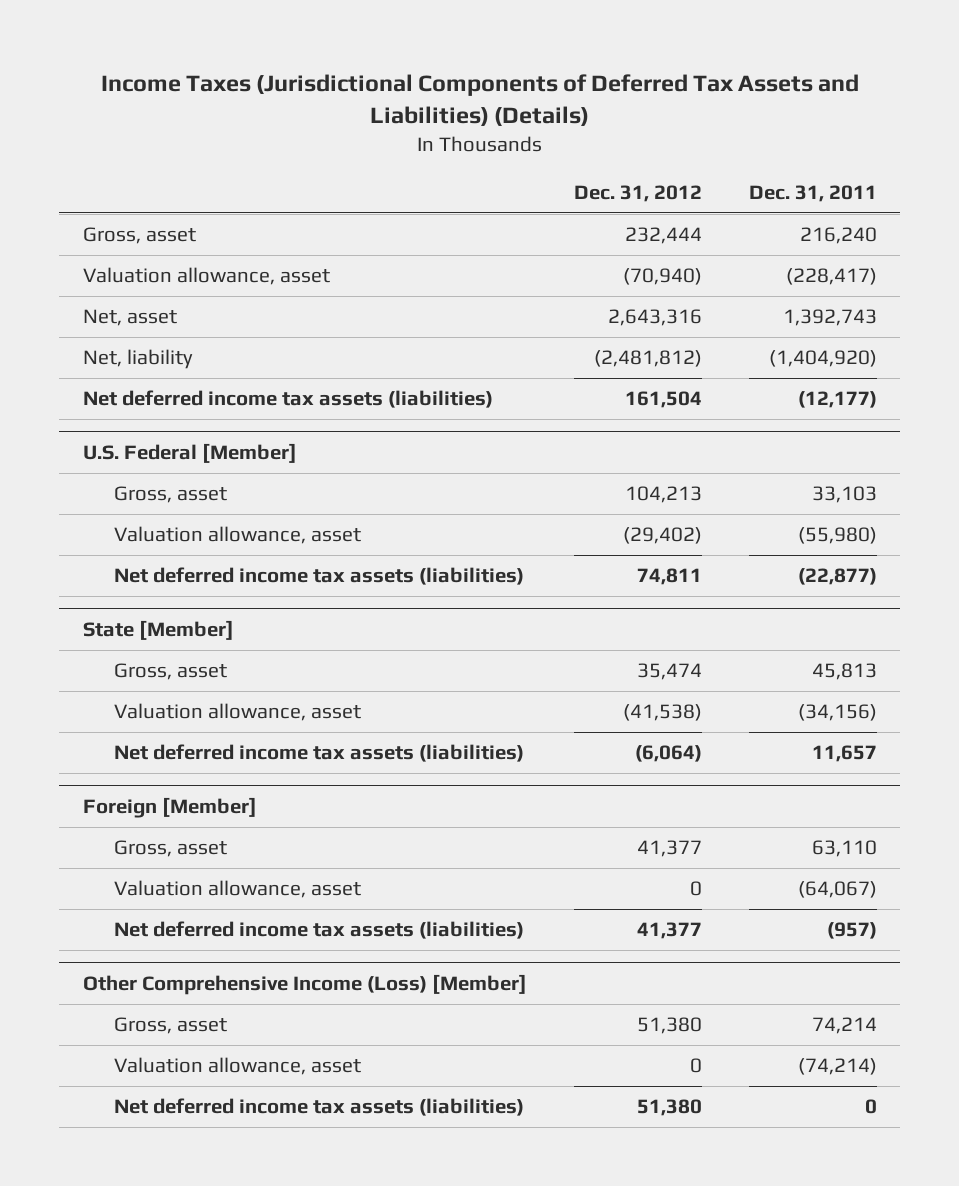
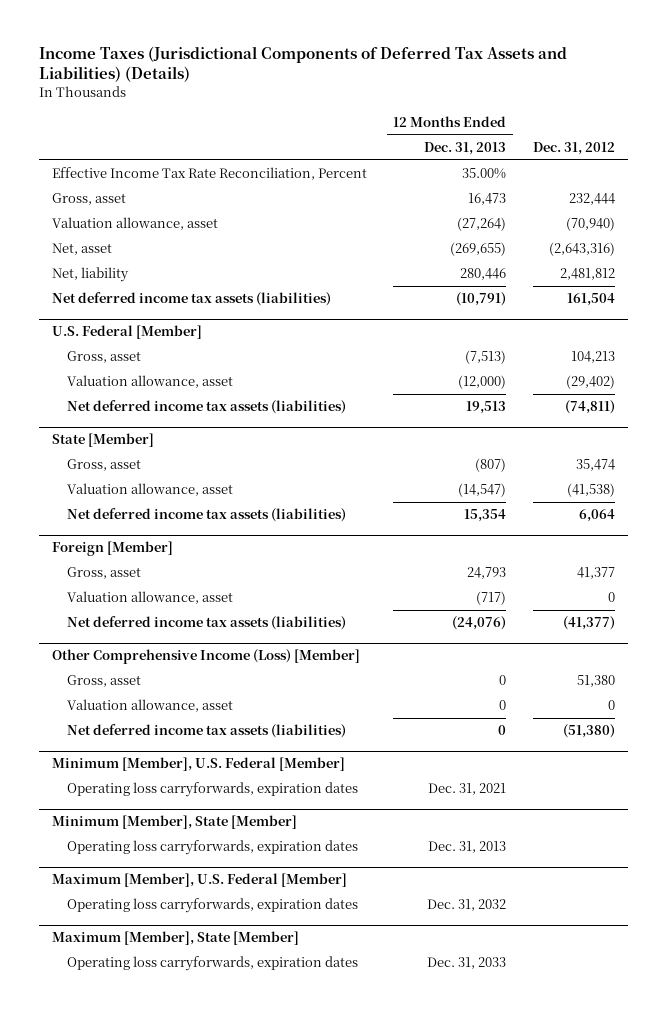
- | Dec. 31, 2012 | Dec. 31, 2011
+ | 12 Months Ended Dec. 31, 2013 | Dec. 31, 2012
+ Effective Income Tax Rate Reconciliation, Percent | 35.00% |
- Net, asset | 2,643,316 | 1,392,743
- Net, liability | (2,481,812) | (1,404,920)
+ Net, asset | (269,655) | (2,643,316)
+ Net, liability | 280,446 | 2,481,812
@ U.S. Federal [Member]
- Net deferred income tax assets (liabilities) | 74,811 | (22,877)
+ Net deferred income tax assets (liabilities) | 19,513 | (74,811)
@ State [Member]
- Net deferred income tax assets (liabilities) | (6,064) | 11,657
+ Net deferred income tax assets (liabilities) | 15,354 | 6,064
@ Foreign [Member]
- Net deferred income tax assets (liabilities) | 41,377 | (957)
+ Net deferred income tax assets (liabilities) | (24,076) | (41,377)
@ Other Comprehensive Income (Loss) [Member]
- Net deferred income tax assets (liabilities) | 51,380 | 0
+ Net deferred income tax assets (liabilities) | 0 | (51,380)
+ Minimum [Member], U.S. Federal [Member]
+ Operating loss carryforwards, expiration dates | Dec. 31, 2021 |
+ Minimum [Member], State [Member]
+ Operating loss carryforwards, expiration dates | Dec. 31, 2013 |
+ Maximum [Member], U.S. Federal [Member]
+ Operating loss carryforwards, expiration dates | Dec. 31, 2032 |
+ Maximum [Member], State [Member]
+ Operating loss carryforwards, expiration dates | Dec. 31, 2033 |

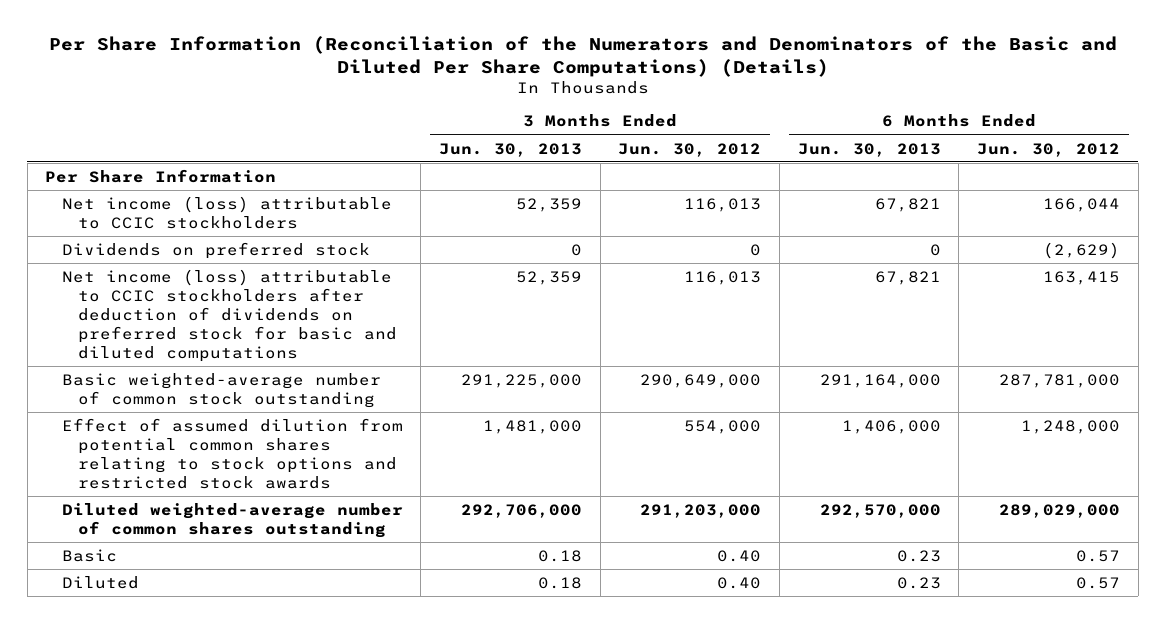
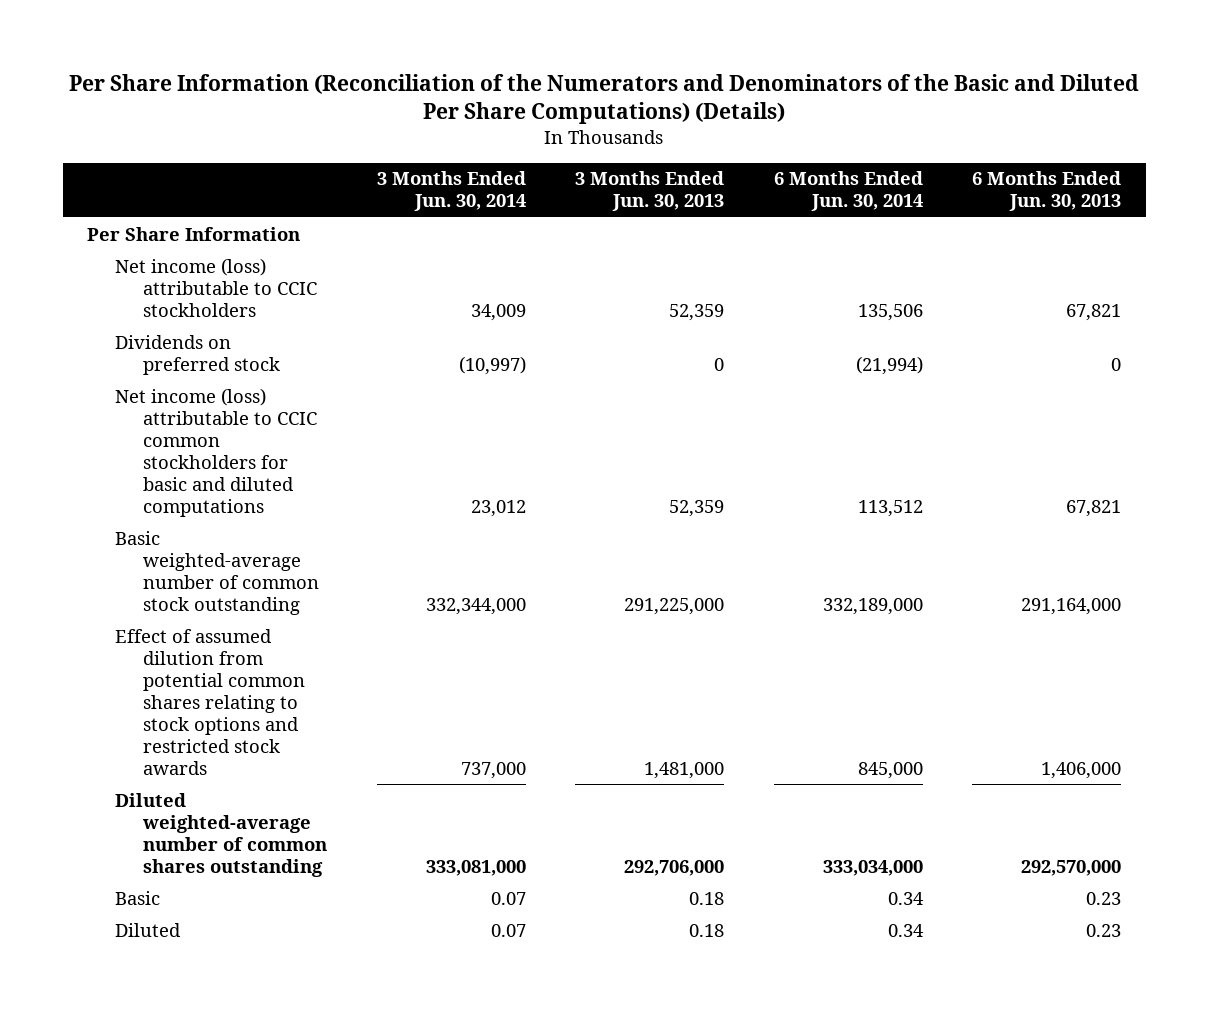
- | 3 Months Ended Jun. 30, 2013 | 3 Months Ended Jun. 30, 2012 | 6 Months Ended Jun. 30, 2013 | 6 Months Ended Jun. 30, 2012
+ | 3 Months Ended Jun. 30, 2014 | 3 Months Ended Jun. 30, 2013 | 6 Months Ended Jun. 30, 2014 | 6 Months Ended Jun. 30, 2013
- Net income (loss) attributable to CCIC stockholders after deduction of dividends on preferred stock for basic and diluted computations | 52,359 | 116,013 | 67,821 | 163,415
+ Net income (loss) attributable to CCIC common stockholders for basic and diluted computations | 23,012 | 52,359 | 113,512 | 67,821

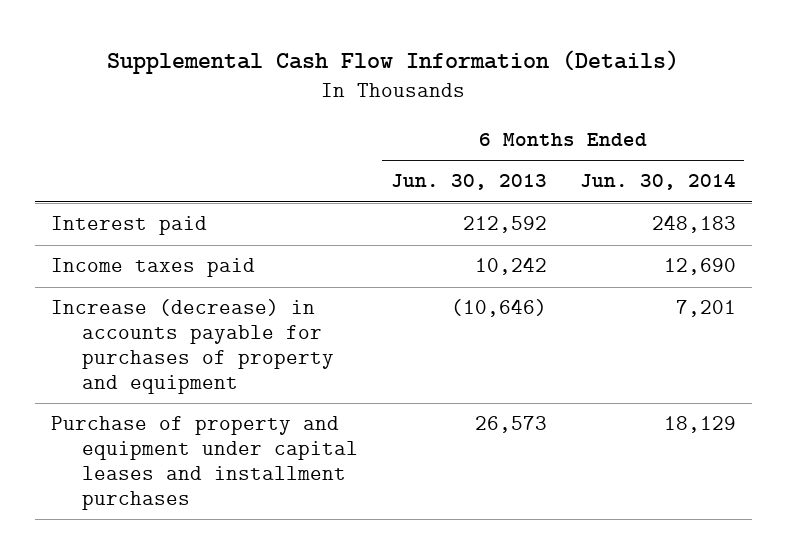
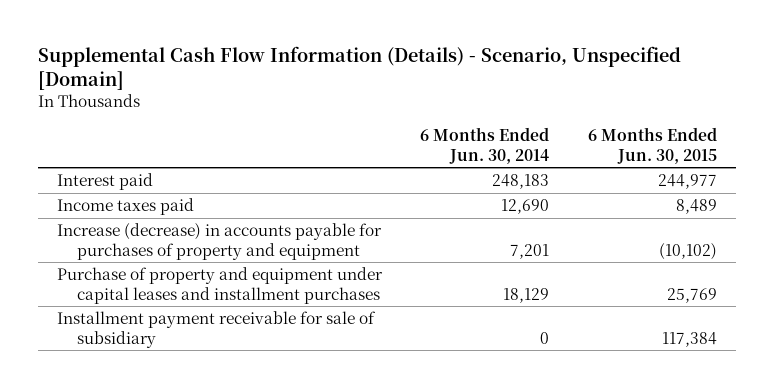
- Supplemental Cash Flow Information (Details)
+ Supplemental Cash Flow Information (Details) - Scenario, Unspecified [Domain]
- | 6 Months Ended Jun. 30, 2013 | 6 Months Ended Jun. 30, 2014
+ | 6 Months Ended Jun. 30, 2014 | 6 Months Ended Jun. 30, 2015
+ Installment payment receivable for sale of subsidiary | 0 | 117,384

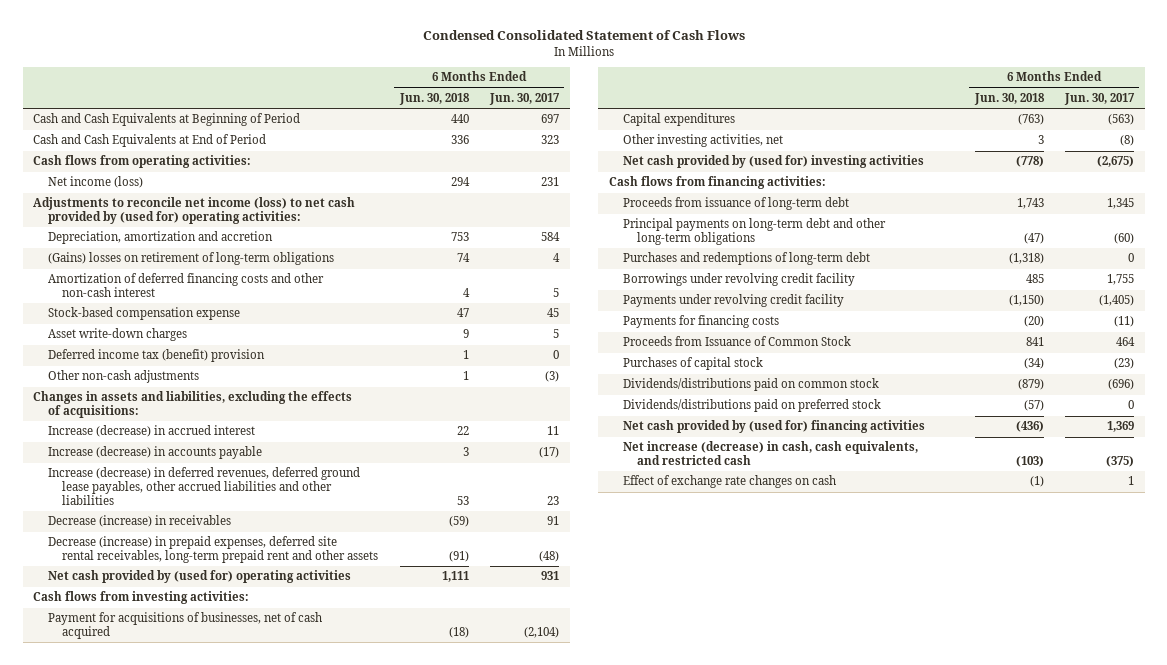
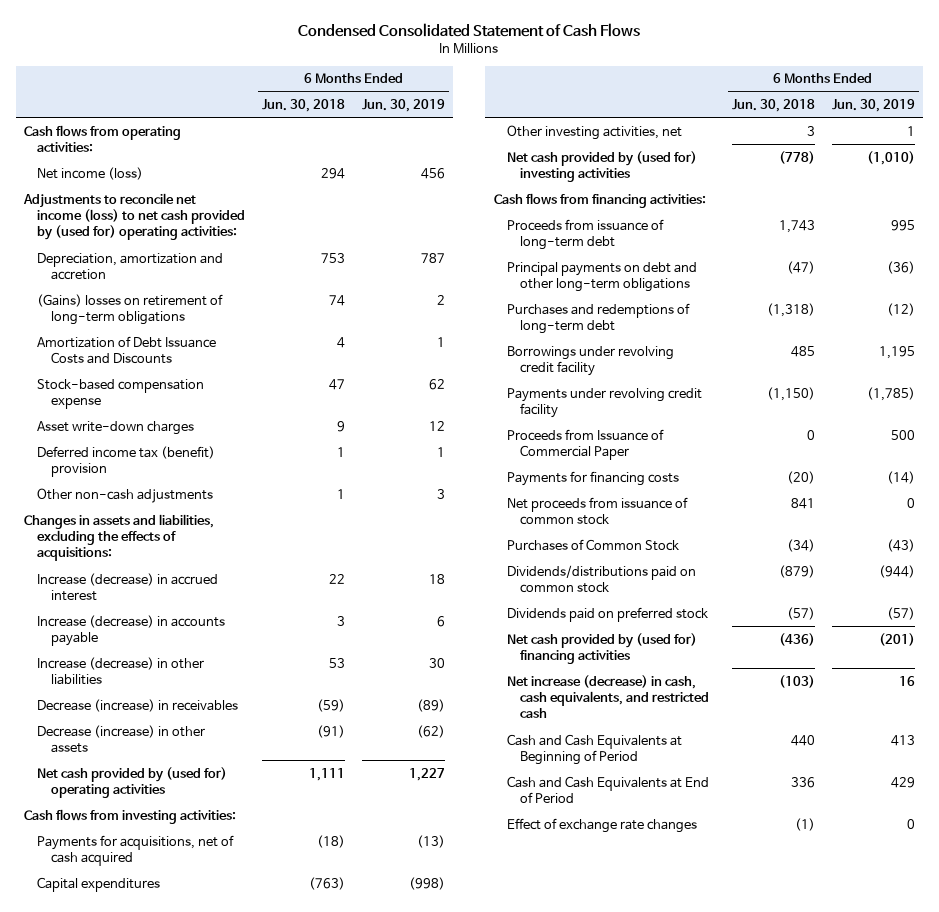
- | 6 Months Ended Jun. 30, 2018 | 6 Months Ended Jun. 30, 2017
+ | 6 Months Ended Jun. 30, 2018 | 6 Months Ended Jun. 30, 2019
- Amortization of deferred financing costs and other non-cash interest | 4 | 5
+ Amortization of Debt Issuance Costs and Discounts | 4 | 1
- Increase (decrease) in deferred revenues, deferred ground lease payables, other accrued liabilities and other liabilities | 53 | 23
+ Increase (decrease) in other liabilities | 53 | 30
- Decrease (increase) in prepaid expenses, deferred site rental receivables, long-term prepaid rent and other assets | (91) | (48)
+ Decrease (increase) in other assets | (91) | (62)
- Payment for acquisitions of businesses, net of cash acquired | (18) | (2,104)
+ Payments for acquisitions, net of cash acquired | (18) | (13)
- Principal payments on long-term debt and other long-term obligations | (47) | (60)
+ Principal payments on debt and other long-term obligations | (47) | (36)
+ Proceeds from Issuance of Commercial Paper | 0 | 500
- Proceeds from Issuance of Common Stock | 841 | 464
- Purchases of capital stock | (34) | (23)
+ Net proceeds from issuance of common stock | 841 | 0
+ Purchases of Common Stock | (34) | (43)
- Dividends/distributions paid on preferred stock | (57) | 0
+ Dividends paid on preferred stock | (57) | (57)
- Effect of exchange rate changes on cash | (1) | 1
moved down: Cash and Cash Equivalents at Beginning of Period | 440 | 413
moved down: Cash and Cash Equivalents at End of Period | 336 | 429
+ Effect of exchange rate changes | (1) | 0

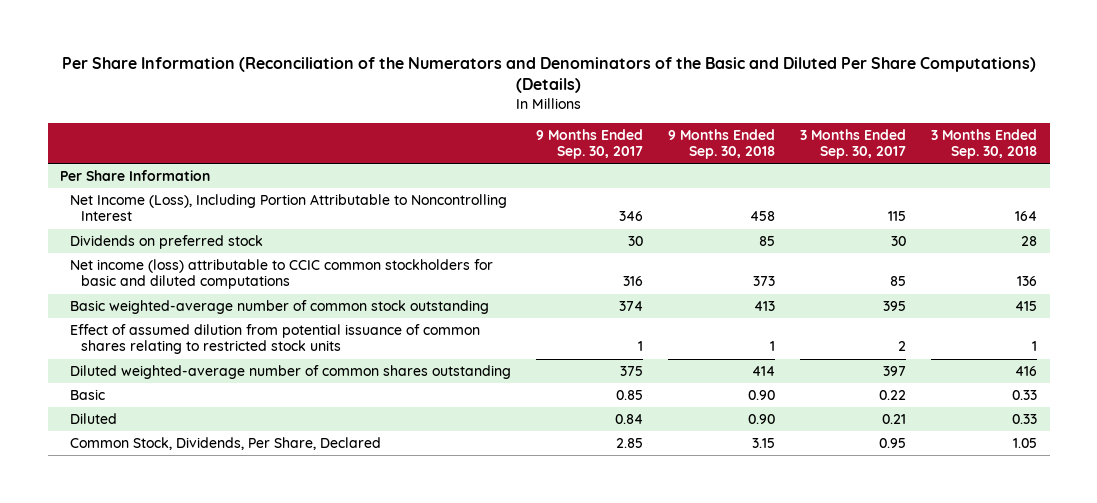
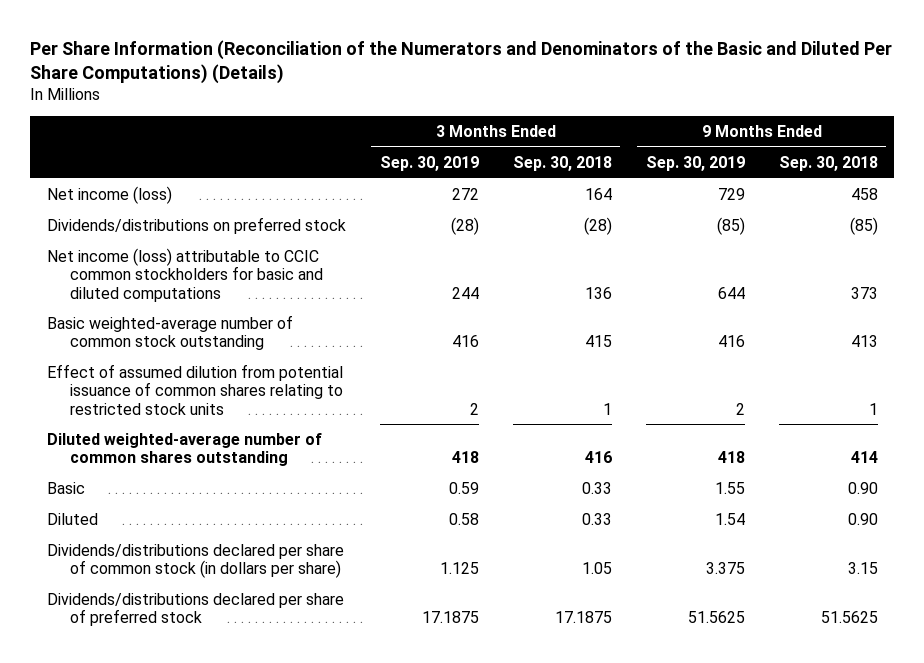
- | 9 Months Ended Sep. 30, 2017 | 9 Months Ended Sep. 30, 2018 | 3 Months Ended Sep. 30, 2017 | 3 Months Ended Sep. 30, 2018
+ | 3 Months Ended Sep. 30, 2019 | 3 Months Ended Sep. 30, 2018 | 9 Months Ended Sep. 30, 2019 | 9 Months Ended Sep. 30, 2018
- Per Share Information
- Net Income (Loss), Including Portion Attributable to Noncontrolling Interest | 346 | 458 | 115 | 164
- Dividends on preferred stock | 30 | 85 | 30 | 28
+ Net income (loss) | 272 | 164 | 729 | 458
+ Dividends/distributions on preferred stock | (28) | (28) | (85) | (85)
- Common Stock, Dividends, Per Share, Declared | 2.85 | 3.15 | 0.95 | 1.05
+ Dividends/distributions declared per share of common stock (in dollars per share) | 1.125 | 1.05 | 3.375 | 3.15
+ Dividends/distributions declared per share of preferred stock | 17.1875 | 17.1875 | 51.5625 | 51.5625

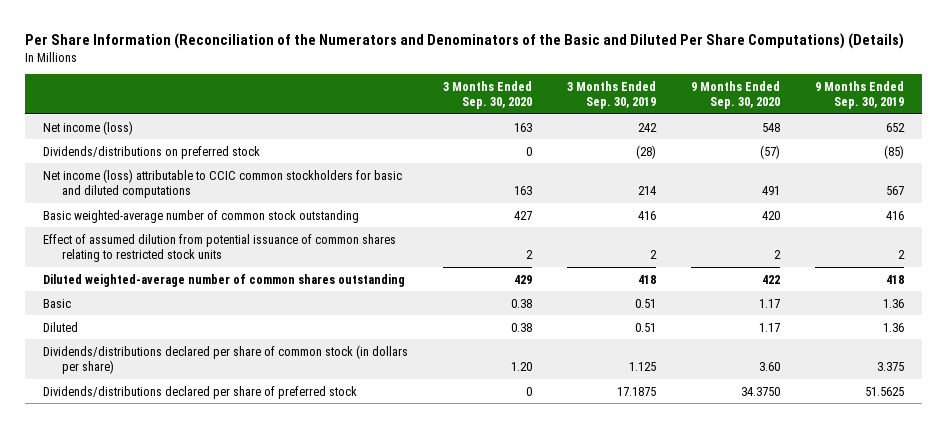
- | 3 Months Ended Sep. 30, 2019 | 3 Months Ended Sep. 30, 2018 | 9 Months Ended Sep. 30, 2019 | 9 Months Ended Sep. 30, 2018
+ | 3 Months Ended Sep. 30, 2020 | 3 Months Ended Sep. 30, 2019 | 9 Months Ended Sep. 30, 2020 | 9 Months Ended Sep. 30, 2019
- Net income (loss) | 272 | 164 | 729 | 458
+ Net income (loss) | 163 | 242 | 548 | 652
- Net income (loss) attributable to CCIC common stockholders for basic and diluted computations | 244 | 136 | 644 | 373
+ Net income (loss) attributable to CCIC common stockholders for basic and diluted computations | 163 | 214 | 491 | 567
- Basic | 0.59 | 0.33 | 1.55 | 0.90
- Diluted | 0.58 | 0.33 | 1.54 | 0.90
+ Basic | 0.38 | 0.51 | 1.17 | 1.36
+ Diluted | 0.38 | 0.51 | 1.17 | 1.36

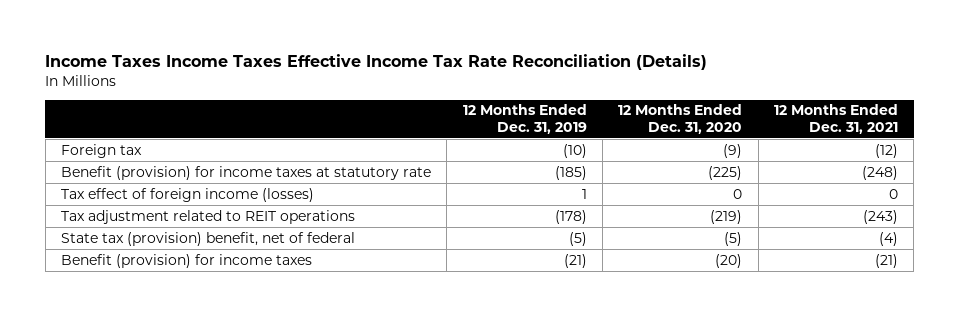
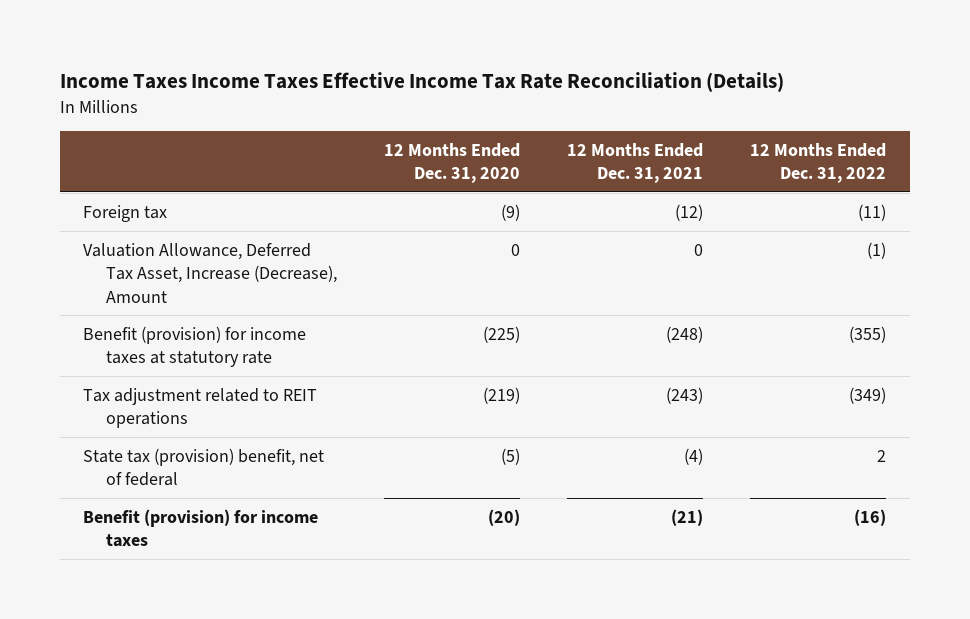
- | 12 Months Ended Dec. 31, 2019 | 12 Months Ended Dec. 31, 2020 | 12 Months Ended Dec. 31, 2021
+ | 12 Months Ended Dec. 31, 2020 | 12 Months Ended Dec. 31, 2021 | 12 Months Ended Dec. 31, 2022
+ Valuation Allowance, Deferred Tax Asset, Increase (Decrease), Amount | 0 | 0 | (1)
- Tax effect of foreign income (losses) | 1 | 0 | 0

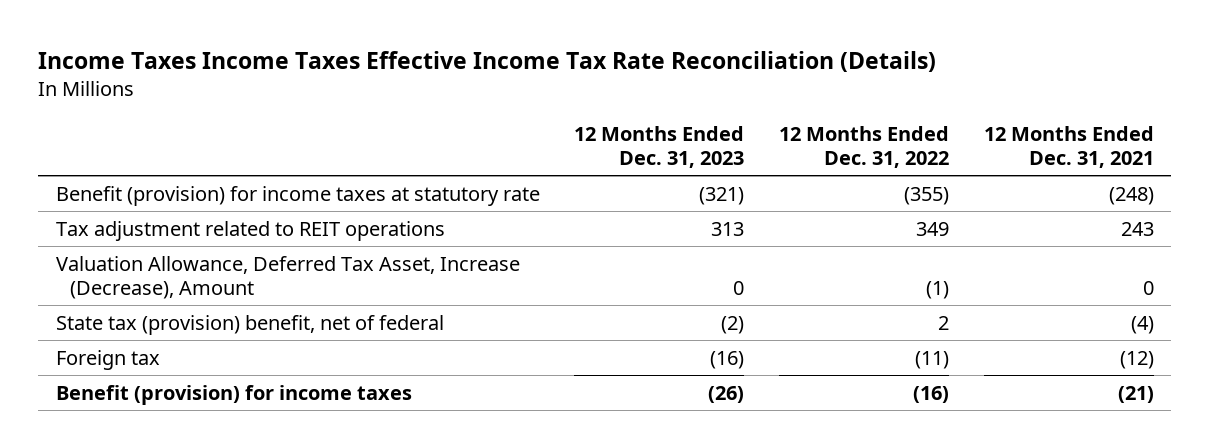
- | 12 Months Ended Dec. 31, 2020 | 12 Months Ended Dec. 31, 2021 | 12 Months Ended Dec. 31, 2022
+ | 12 Months Ended Dec. 31, 2023 | 12 Months Ended Dec. 31, 2022 | 12 Months Ended Dec. 31, 2021
- Tax adjustment related to REIT operations | (219) | (243) | (349)
+ Tax adjustment related to REIT operations | 313 | 349 | 243
moved down: Valuation Allowance, Deferred Tax Asset, Increase (Decrease), Amount | 0 | (1) | 0
moved down: Foreign tax | (16) | (11) | (12)

